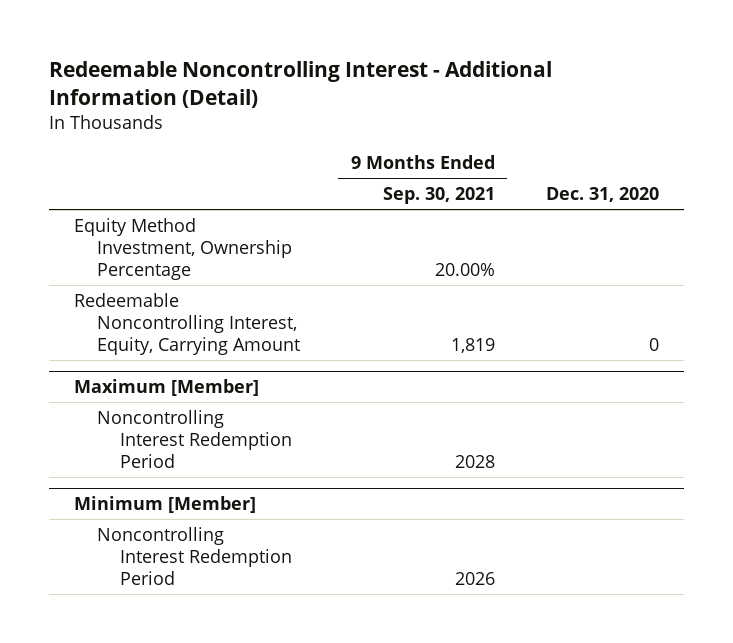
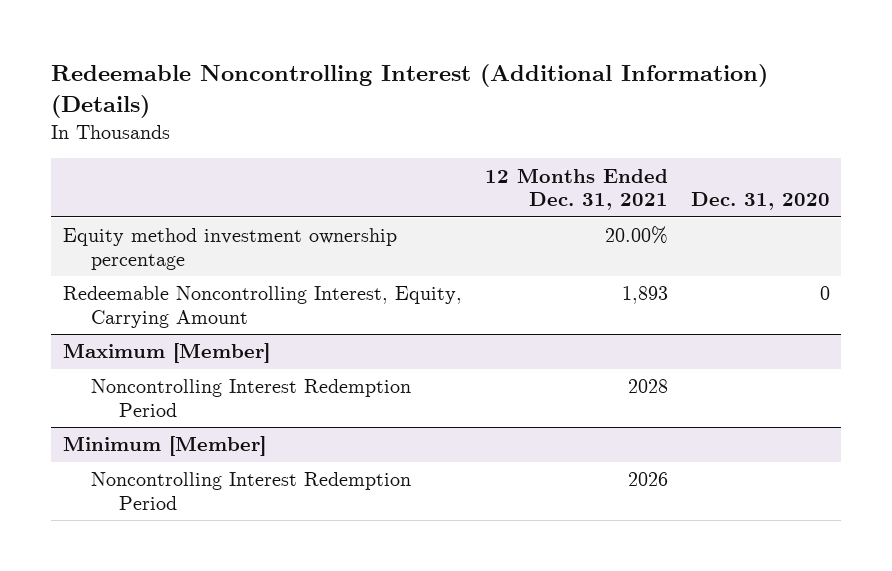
- Redeemable Noncontrolling Interest - Additional Information (Detail)
+ Redeemable Noncontrolling Interest (Additional Information) (Details)
- | 9 Months Ended Sep. 30, 2021 | Dec. 31, 2020
+ | 12 Months Ended Dec. 31, 2021 | Dec. 31, 2020
- Equity Method Investment, Ownership Percentage | 20.00% |
+ Equity method investment ownership percentage | 20.00% |

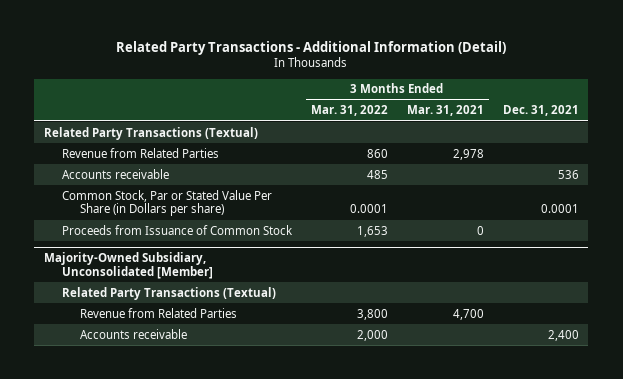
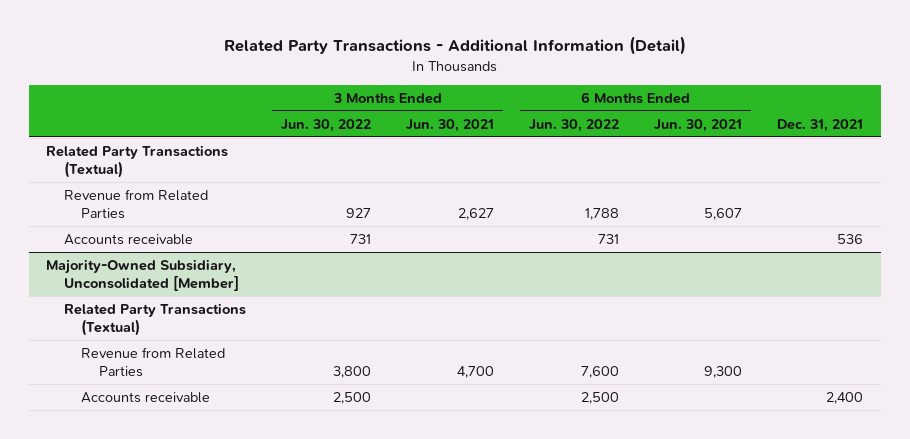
- | 3 Months Ended Mar. 31, 2022 | 3 Months Ended Mar. 31, 2021 | Dec. 31, 2021
+ | 3 Months Ended Jun. 30, 2022 | 3 Months Ended Jun. 30, 2021 | 6 Months Ended Jun. 30, 2022 | 6 Months Ended Jun. 30, 2021 | Dec. 31, 2021
- Common Stock, Par or Stated Value Per Share (in Dollars per share) | 0.0001 | | 0.0001
- Proceeds from Issuance of Common Stock | 1,653 | 0 |

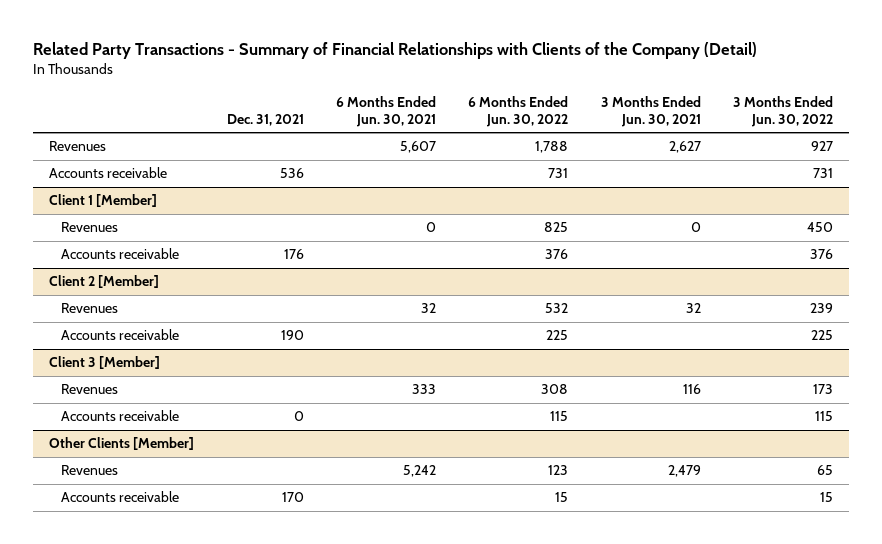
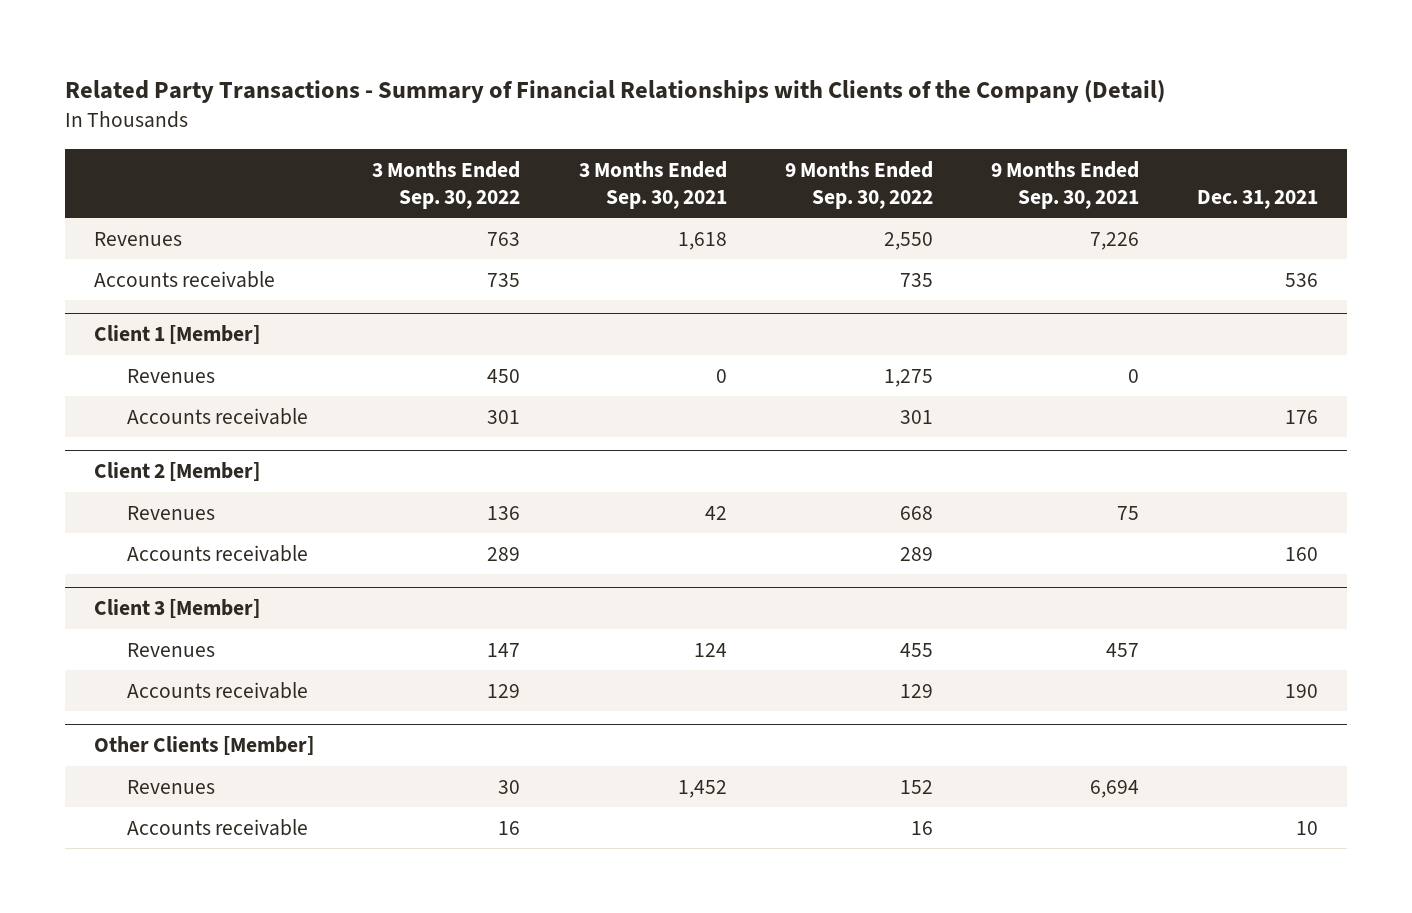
- | Dec. 31, 2021 | 6 Months Ended Jun. 30, 2021 | 6 Months Ended Jun. 30, 2022 | 3 Months Ended Jun. 30, 2021 | 3 Months Ended Jun. 30, 2022
+ | 3 Months Ended Sep. 30, 2022 | 3 Months Ended Sep. 30, 2021 | 9 Months Ended Sep. 30, 2022 | 9 Months Ended Sep. 30, 2021 | Dec. 31, 2021
@ Client 2 [Member]
- Accounts receivable | 190 | | 225 | | 225
+ Accounts receivable | 289 | | 289 | | 160
@ Client 3 [Member]
- Accounts receivable | 0 | | 115 | | 115
+ Accounts receivable | 129 | | 129 | | 190
@ Other Clients [Member]
- Accounts receivable | 170 | | 15 | | 15
+ Accounts receivable | 16 | | 16 | | 10

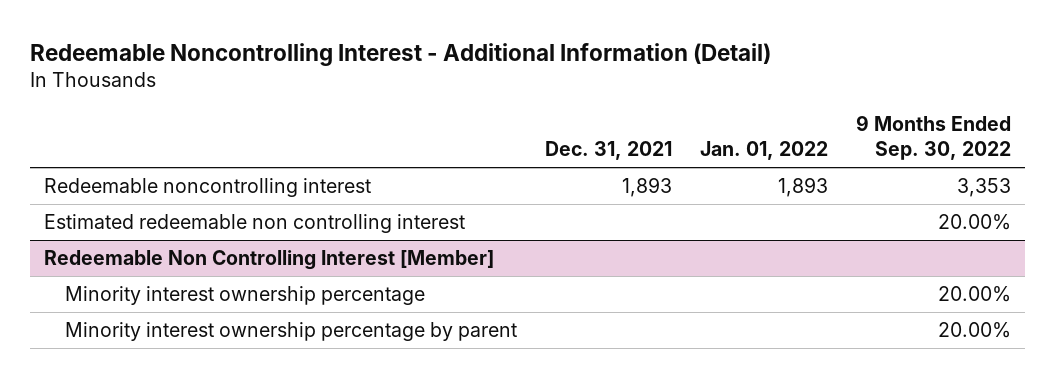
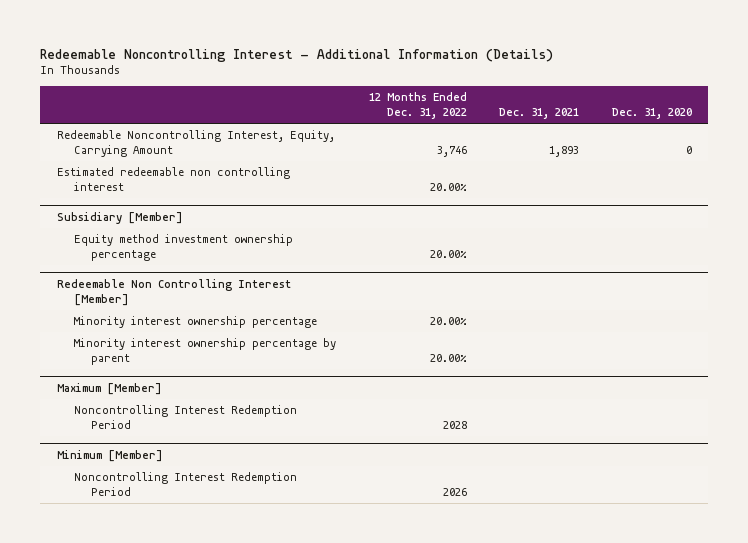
- Redeemable Noncontrolling Interest - Additional Information (Detail)
+ Redeemable Noncontrolling Interest - Additional Information (Details)
- | Dec. 31, 2021 | Jan. 01, 2022 | 9 Months Ended Sep. 30, 2022
+ | 12 Months Ended Dec. 31, 2022 | Dec. 31, 2021 | Dec. 31, 2020
- Redeemable noncontrolling interest | 1,893 | 1,893 | 3,353
+ Redeemable Noncontrolling Interest, Equity, Carrying Amount | 3,746 | 1,893 | 0
+ Subsidiary [Member]
+ Equity method investment ownership percentage | 20.00% | |
+ Maximum [Member]
+ Noncontrolling Interest Redemption Period | 2028 | |
+ Minimum [Member]
+ Noncontrolling Interest Redemption Period | 2026 | |

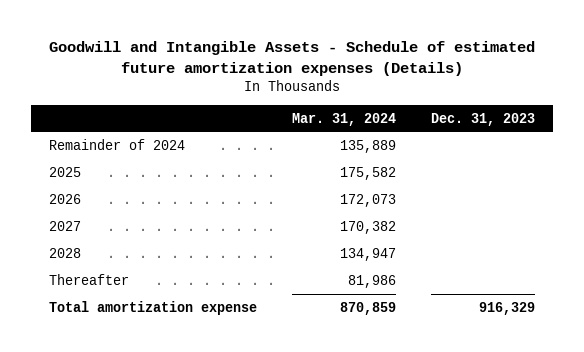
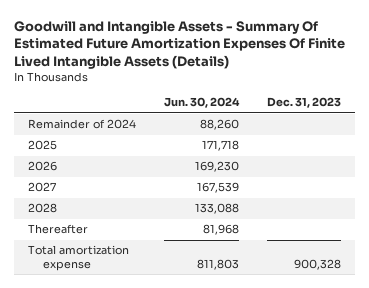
- Goodwill and Intangible Assets - Schedule of estimated future amortization expenses (Details)
+ Goodwill and Intangible Assets - Summary Of Estimated Future Amortization Expenses Of Finite Lived Intangible Assets (Details)
- | Mar. 31, 2024 | Dec. 31, 2023
+ | Jun. 30, 2024 | Dec. 31, 2023
- Total amortization expense | 870,859 | 916,329
+ Total amortization expense | 811,803 | 900,328

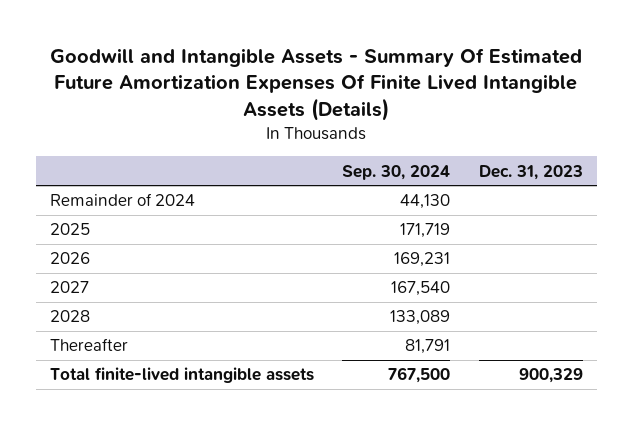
- | Jun. 30, 2024 | Dec. 31, 2023
+ | Sep. 30, 2024 | Dec. 31, 2023
- Total amortization expense | 811,803 | 900,328
+ Total finite-lived intangible assets | 767,500 | 900,329

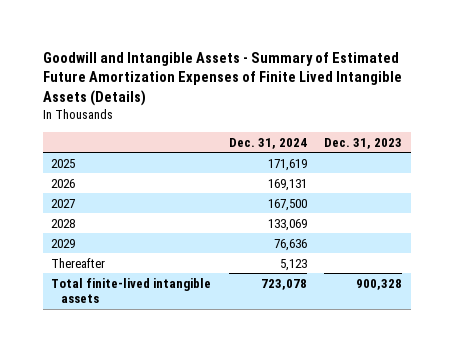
- Goodwill and Intangible Assets - Summary Of Estimated Future Amortization Expenses Of Finite Lived Intangible Assets (Details)
+ Goodwill and Intangible Assets - Summary of Estimated Future Amortization Expenses of Finite Lived Intangible Assets (Details)
- | Sep. 30, 2024 | Dec. 31, 2023
+ | Dec. 31, 2024 | Dec. 31, 2023
- Remainder of 2024 | 44,130 |
+ 2029 | 76,636 |
- Total finite-lived intangible assets | 767,500 | 900,329
+ Total finite-lived intangible assets | 723,078 | 900,328

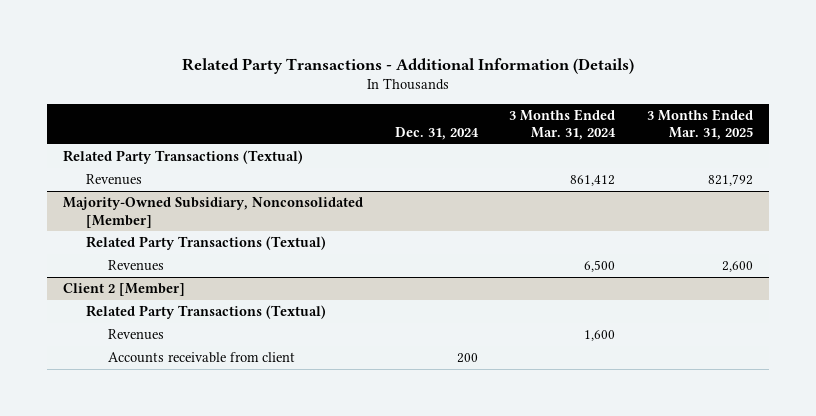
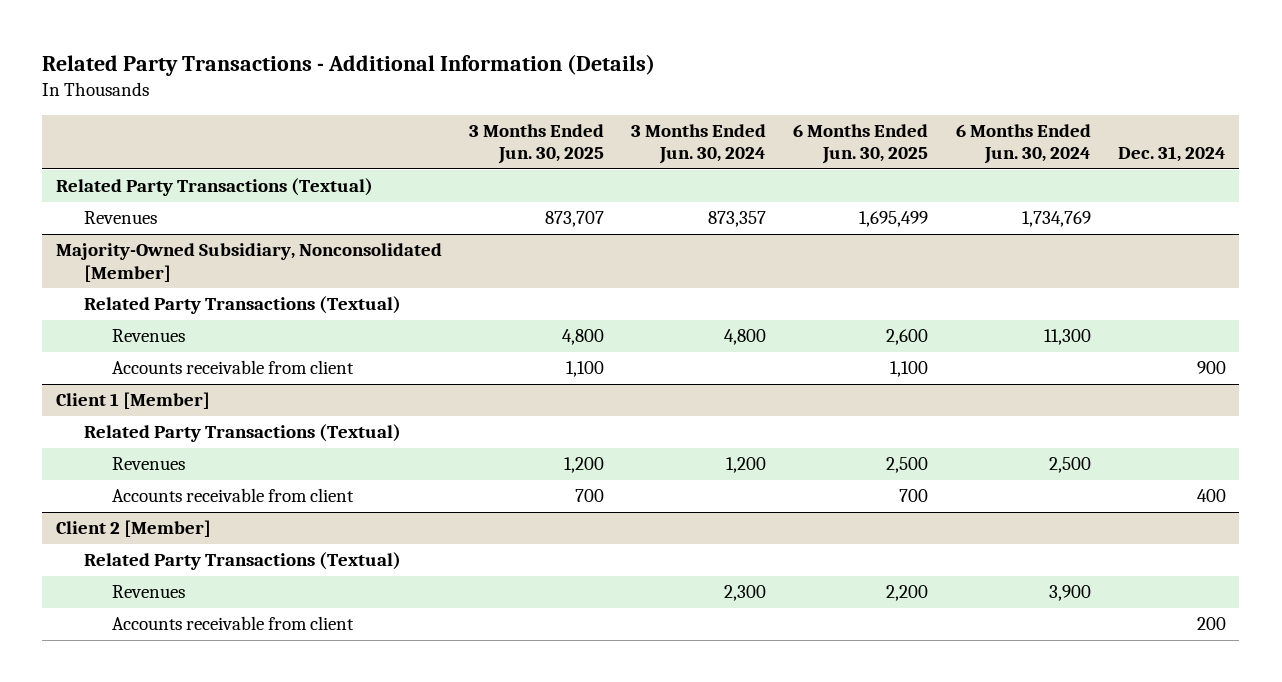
- | Dec. 31, 2024 | 3 Months Ended Mar. 31, 2024 | 3 Months Ended Mar. 31, 2025
+ | 3 Months Ended Jun. 30, 2025 | 3 Months Ended Jun. 30, 2024 | 6 Months Ended Jun. 30, 2025 | 6 Months Ended Jun. 30, 2024 | Dec. 31, 2024
@ Majority-Owned Subsidiary, Nonconsolidated [Member]
+ Accounts receivable from client | 1,100 | | 1,100 | | 900
+ Client 1 [Member]
+ Related Party Transactions (Textual)
+ Revenues | 1,200 | 1,200 | 2,500 | 2,500 |
+ Accounts receivable from client | 700 | | 700 | | 400

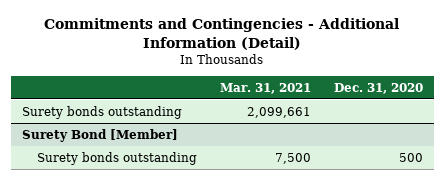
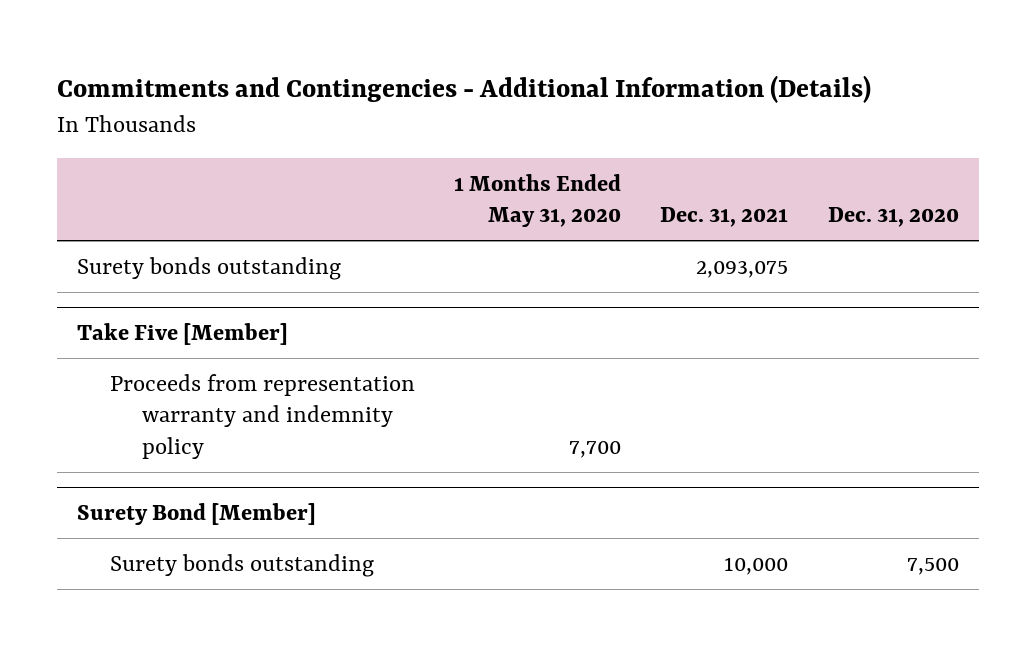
- Commitments and Contingencies - Additional Information (Detail)
+ Commitments and Contingencies - Additional Information (Details)
- | Mar. 31, 2021 | Dec. 31, 2020
+ | 1 Months Ended May 31, 2020 | Dec. 31, 2021 | Dec. 31, 2020
+ Take Five [Member]
+ Proceeds from representation warranty and indemnity policy | 7,700 | |
@ Surety Bond [Member]
- Surety bonds outstanding | 7,500 | 500
+ Surety bonds outstanding | | 10,000 | 7,500

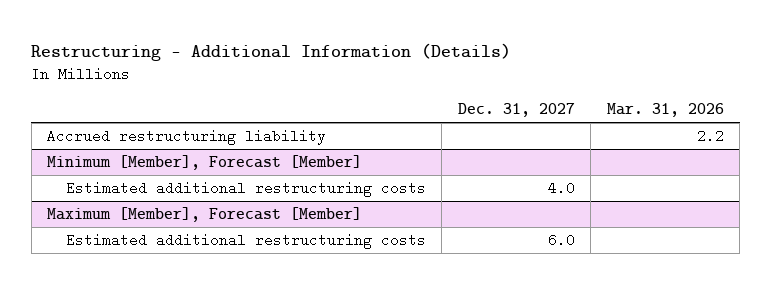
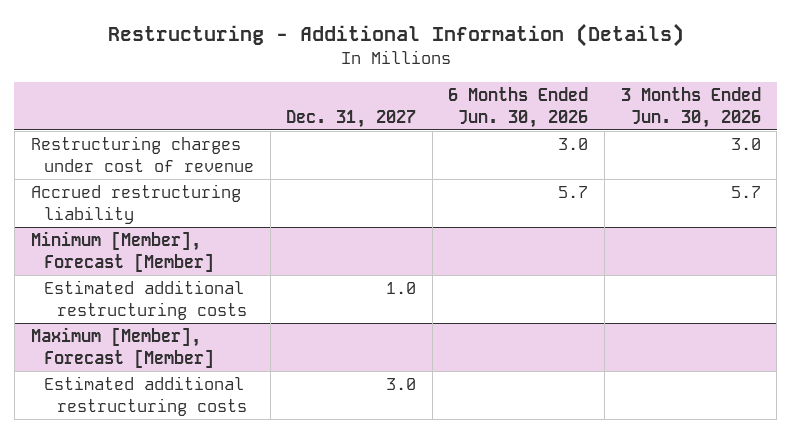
- | Dec. 31, 2027 | Mar. 31, 2026
+ | Dec. 31, 2027 | 6 Months Ended Jun. 30, 2026 | 3 Months Ended Jun. 30, 2026
+ Restructuring charges under cost of revenue | | 3.0 | 3.0
@ Minimum [Member], Forecast [Member]
- Estimated additional restructuring costs | 4.0 |
+ Estimated additional restructuring costs | 1.0 | |
@ Maximum [Member], Forecast [Member]
- Estimated additional restructuring costs | 6.0 |
+ Estimated additional restructuring costs | 3.0 | |

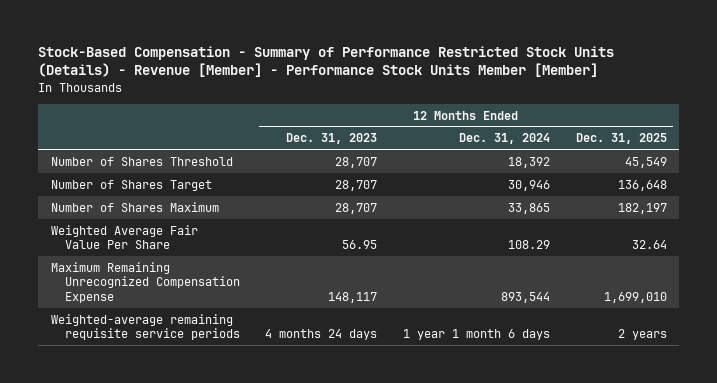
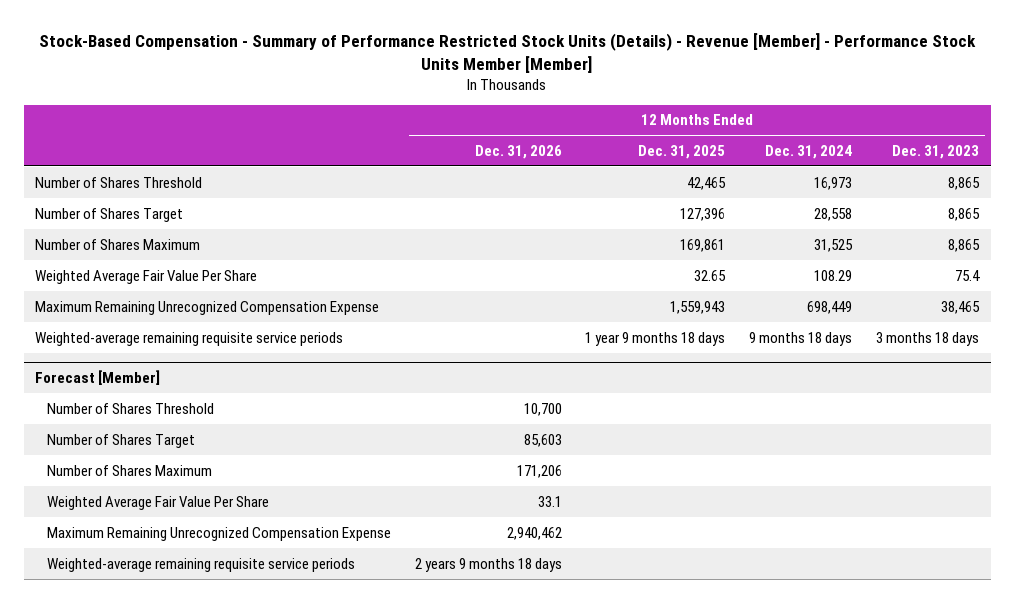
- | 12 Months Ended Dec. 31, 2023 | 12 Months Ended Dec. 31, 2024 | 12 Months Ended Dec. 31, 2025
+ | 12 Months Ended Dec. 31, 2026 | 12 Months Ended Dec. 31, 2025 | 12 Months Ended Dec. 31, 2024 | 12 Months Ended Dec. 31, 2023
- Number of Shares Threshold | 28,707 | 18,392 | 45,549
- Number of Shares Target | 28,707 | 30,946 | 136,648
- Number of Shares Maximum | 28,707 | 33,865 | 182,197
- Weighted Average Fair Value Per Share | 56.95 | 108.29 | 32.64
- Maximum Remaining Unrecognized Compensation Expense | 148,117 | 893,544 | 1,699,010
- Weighted-average remaining requisite service periods | 4 months 24 days | 1 year 1 month 6 days | 2 years
+ Number of Shares Threshold | | 42,465 | 16,973 | 8,865
+ Number of Shares Target | | 127,396 | 28,558 | 8,865
+ Number of Shares Maximum | | 169,861 | 31,525 | 8,865
+ Weighted Average Fair Value Per Share | | 32.65 | 108.29 | 75.4
+ Maximum Remaining Unrecognized Compensation Expense | | 1,559,943 | 698,449 | 38,465
+ Weighted-average remaining requisite service periods | | 1 year 9 months 18 days | 9 months 18 days | 3 months 18 days
+ Forecast [Member]
+ Number of Shares Threshold | 10,700 | | |
+ Number of Shares Target | 85,603 | | |
+ Number of Shares Maximum | 171,206 | | |
+ Weighted Average Fair Value Per Share | 33.1 | | |
+ Maximum Remaining Unrecognized Compensation Expense | 2,940,462 | | |
+ Weighted-average remaining requisite service periods | 2 years 9 months 18 days | | |

